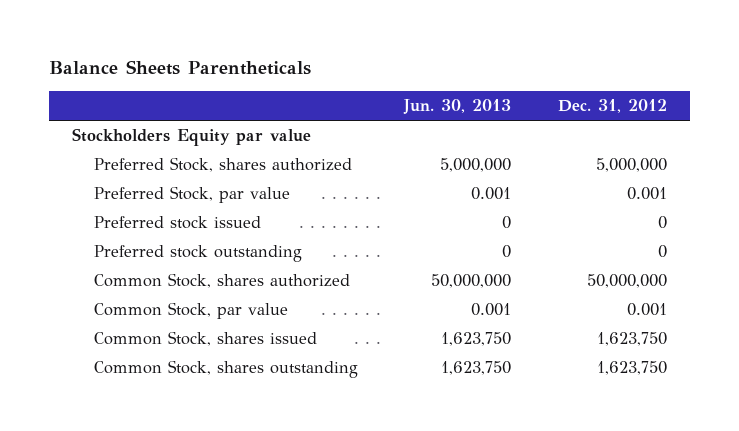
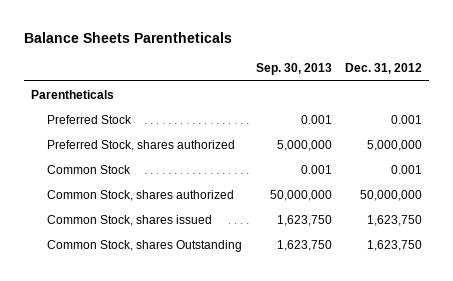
- | Jun. 30, 2013 | Dec. 31, 2012
+ | Sep. 30, 2013 | Dec. 31, 2012
- Stockholders Equity par value
+ Parentheticals
+ Preferred Stock | 0.001 | 0.001
- Preferred Stock, par value | 0.001 | 0.001
- Preferred stock issued | 0 | 0
- Preferred stock outstanding | 0 | 0
+ Common Stock | 0.001 | 0.001
- Common Stock, par value | 0.001 | 0.001
- Common Stock, shares outstanding | 1,623,750 | 1,623,750
+ Common Stock, shares Outstanding | 1,623,750 | 1,623,750

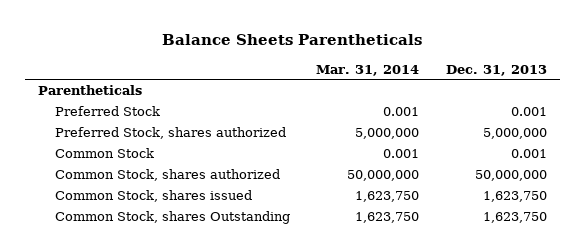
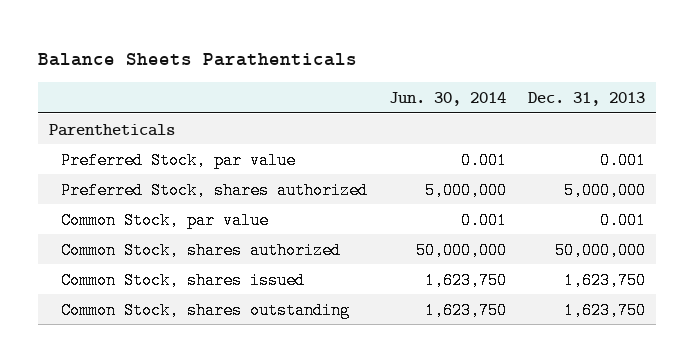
- Balance Sheets Parentheticals
+ Balance Sheets Parathenticals
- | Mar. 31, 2014 | Dec. 31, 2013
+ | Jun. 30, 2014 | Dec. 31, 2013
- Preferred Stock | 0.001 | 0.001
+ Preferred Stock, par value | 0.001 | 0.001
- Common Stock | 0.001 | 0.001
+ Common Stock, par value | 0.001 | 0.001
- Common Stock, shares Outstanding | 1,623,750 | 1,623,750
+ Common Stock, shares outstanding | 1,623,750 | 1,623,750

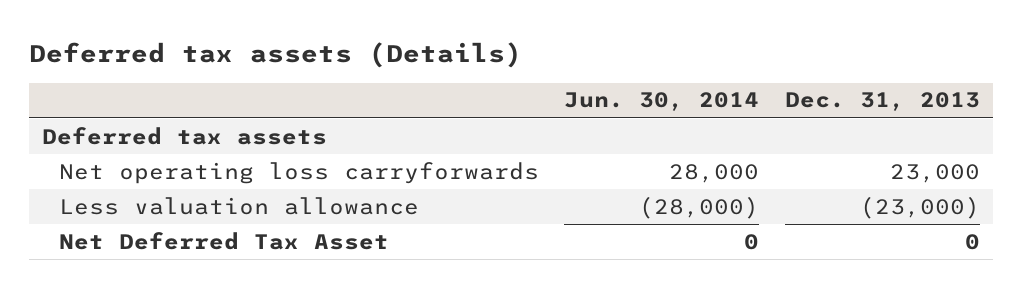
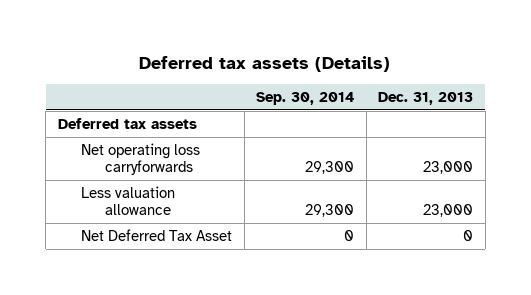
- | Jun. 30, 2014 | Dec. 31, 2013
+ | Sep. 30, 2014 | Dec. 31, 2013
- Less valuation allowance | (28,000) | (23,000)
+ Less valuation allowance | 29,300 | 23,000

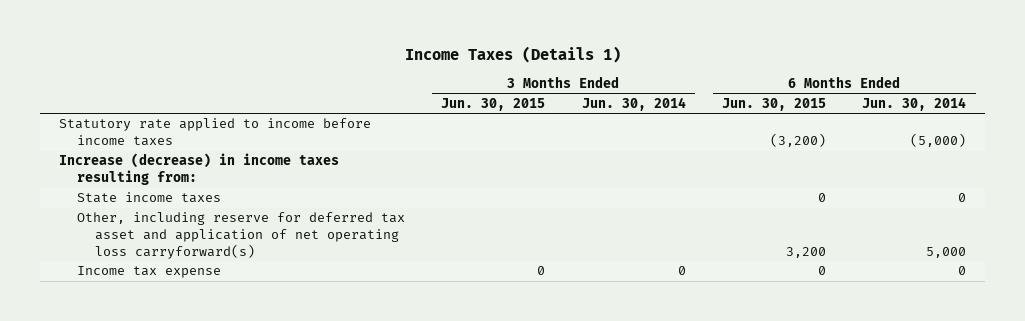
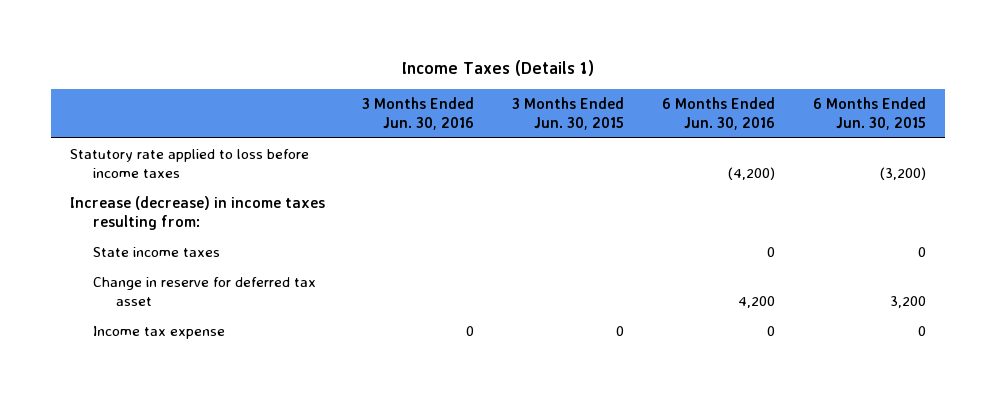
- | 3 Months Ended Jun. 30, 2015 | 3 Months Ended Jun. 30, 2014 | 6 Months Ended Jun. 30, 2015 | 6 Months Ended Jun. 30, 2014
+ | 3 Months Ended Jun. 30, 2016 | 3 Months Ended Jun. 30, 2015 | 6 Months Ended Jun. 30, 2016 | 6 Months Ended Jun. 30, 2015
- Statutory rate applied to income before income taxes | | | (3,200) | (5,000)
+ Statutory rate applied to loss before income taxes | | | (4,200) | (3,200)
- Other, including reserve for deferred tax asset and application of net operating loss carryforward(s) | | | 3,200 | 5,000
+ Change in reserve for deferred tax asset | | | 4,200 | 3,200

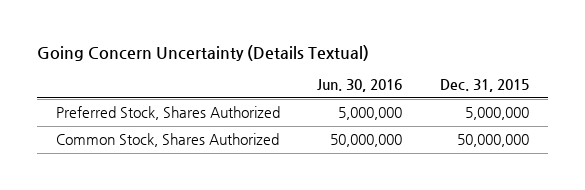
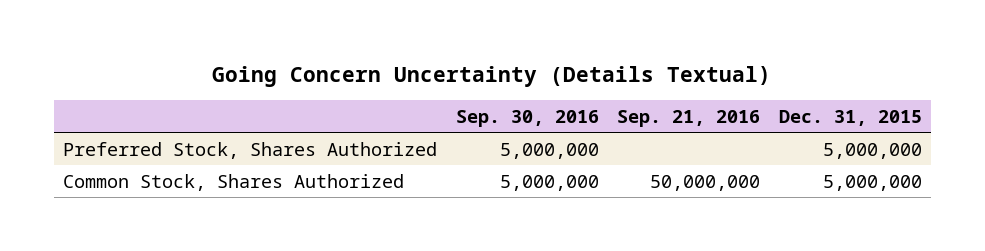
- | Jun. 30, 2016 | Dec. 31, 2015
+ | Sep. 30, 2016 | Sep. 21, 2016 | Dec. 31, 2015
- Common Stock, Shares Authorized | 50,000,000 | 50,000,000
+ Common Stock, Shares Authorized | 5,000,000 | 50,000,000 | 5,000,000

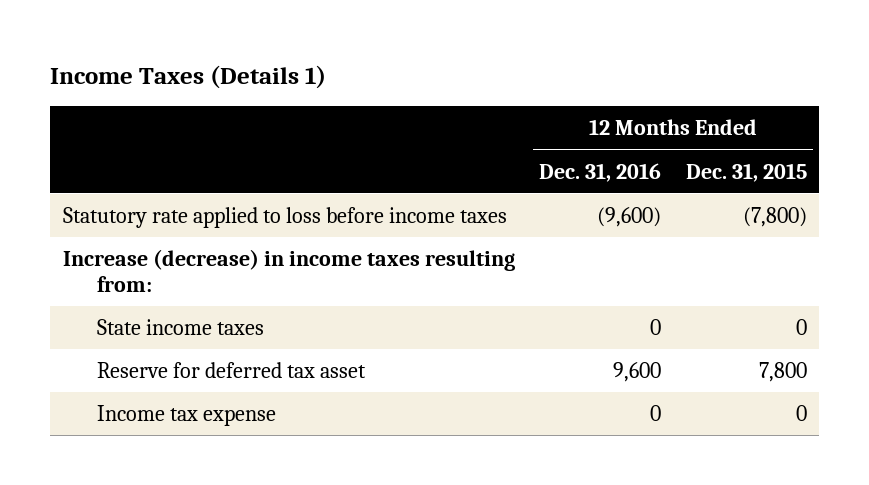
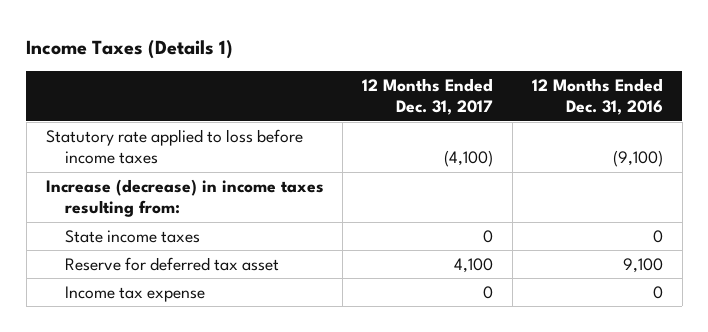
- | 12 Months Ended Dec. 31, 2016 | 12 Months Ended Dec. 31, 2015
+ | 12 Months Ended Dec. 31, 2017 | 12 Months Ended Dec. 31, 2016
- Statutory rate applied to loss before income taxes | (9,600) | (7,800)
+ Statutory rate applied to loss before income taxes | (4,100) | (9,100)
- Reserve for deferred tax asset | 9,600 | 7,800
+ Reserve for deferred tax asset | 4,100 | 9,100

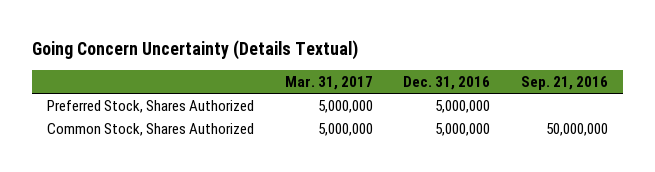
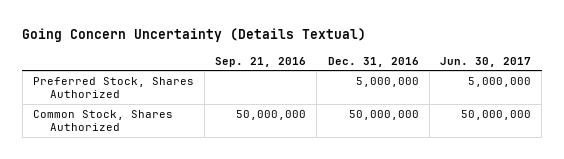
- | Mar. 31, 2017 | Dec. 31, 2016 | Sep. 21, 2016
+ | Sep. 21, 2016 | Dec. 31, 2016 | Jun. 30, 2017
- Common Stock, Shares Authorized | 5,000,000 | 5,000,000 | 50,000,000
+ Common Stock, Shares Authorized | 50,000,000 | 50,000,000 | 50,000,000

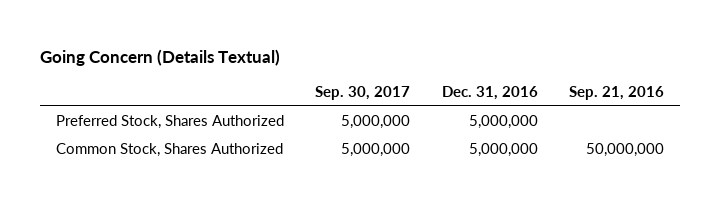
- Going Concern Uncertainty (Details Textual)
+ Going Concern (Details Textual)
- | Sep. 21, 2016 | Dec. 31, 2016 | Jun. 30, 2017
+ | Sep. 30, 2017 | Dec. 31, 2016 | Sep. 21, 2016
- Common Stock, Shares Authorized | 50,000,000 | 50,000,000 | 50,000,000
+ Common Stock, Shares Authorized | 5,000,000 | 5,000,000 | 50,000,000

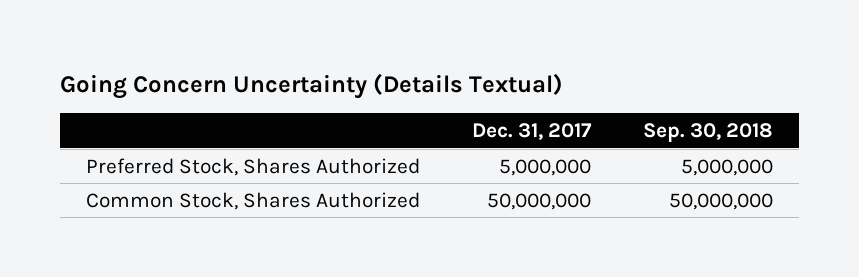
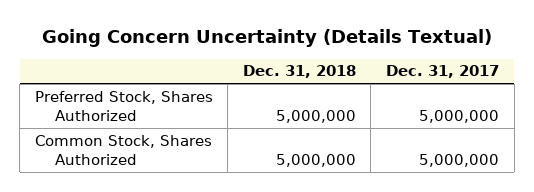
- | Dec. 31, 2017 | Sep. 30, 2018
+ | Dec. 31, 2018 | Dec. 31, 2017
- Common Stock, Shares Authorized | 50,000,000 | 50,000,000
+ Common Stock, Shares Authorized | 5,000,000 | 5,000,000

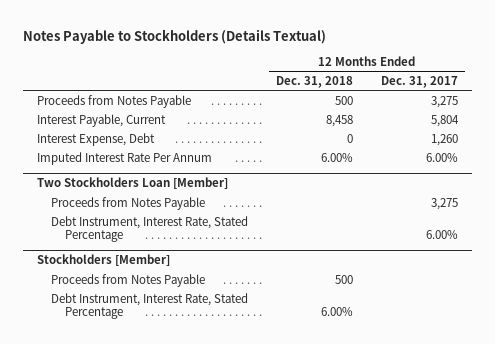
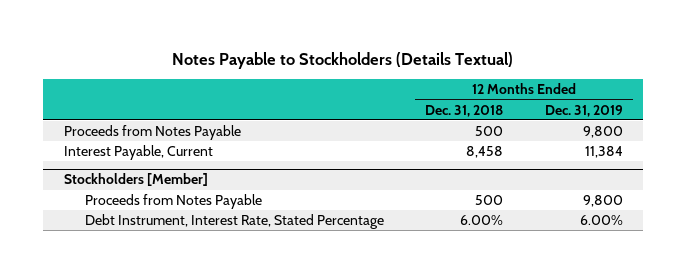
- | 12 Months Ended Dec. 31, 2018 | 12 Months Ended Dec. 31, 2017
+ | 12 Months Ended Dec. 31, 2018 | 12 Months Ended Dec. 31, 2019
- Interest Expense, Debt | 0 | 1,260
- Imputed Interest Rate Per Annum | 6.00% | 6.00%
- Two Stockholders Loan [Member]
- Proceeds from Notes Payable | | 3,275
- Debt Instrument, Interest Rate, Stated Percentage | | 6.00%

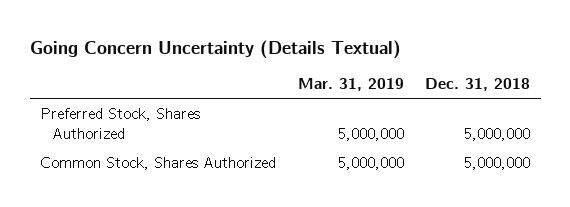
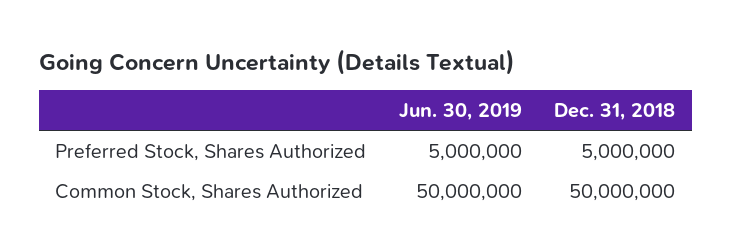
- | Mar. 31, 2019 | Dec. 31, 2018
+ | Jun. 30, 2019 | Dec. 31, 2018
- Common Stock, Shares Authorized | 5,000,000 | 5,000,000
+ Common Stock, Shares Authorized | 50,000,000 | 50,000,000

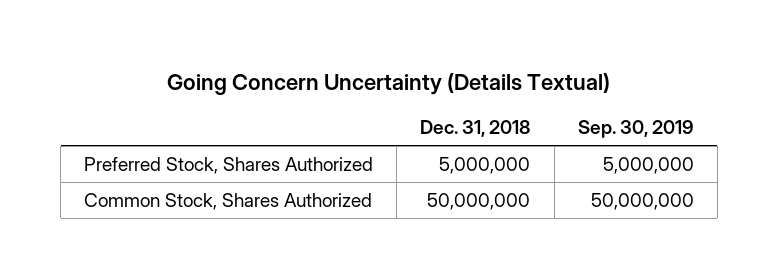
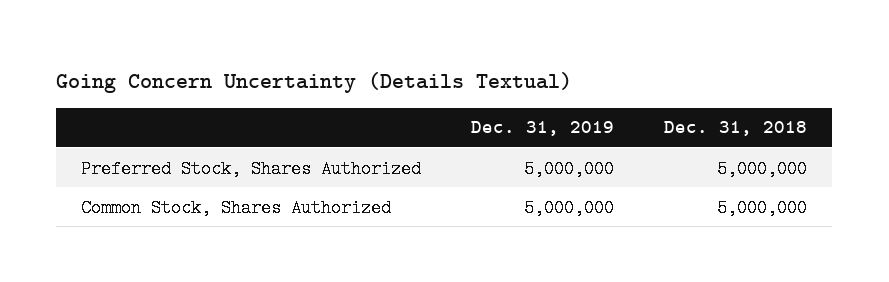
- | Dec. 31, 2018 | Sep. 30, 2019
+ | Dec. 31, 2019 | Dec. 31, 2018
- Common Stock, Shares Authorized | 50,000,000 | 50,000,000
+ Common Stock, Shares Authorized | 5,000,000 | 5,000,000

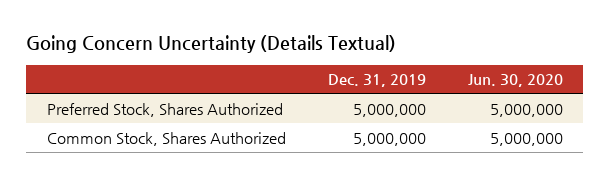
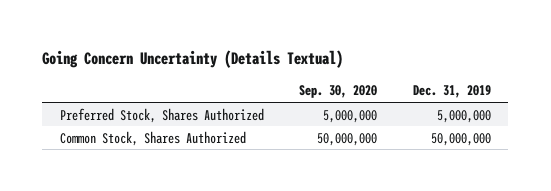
- | Dec. 31, 2019 | Jun. 30, 2020
+ | Sep. 30, 2020 | Dec. 31, 2019
- Common Stock, Shares Authorized | 5,000,000 | 5,000,000
+ Common Stock, Shares Authorized | 50,000,000 | 50,000,000

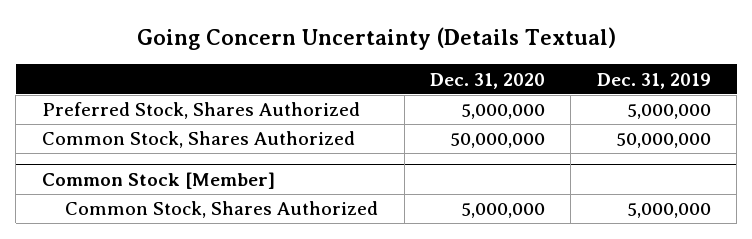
- | Sep. 30, 2020 | Dec. 31, 2019
+ | Dec. 31, 2020 | Dec. 31, 2019
+ Common Stock [Member]
+ Common Stock, Shares Authorized | 5,000,000 | 5,000,000

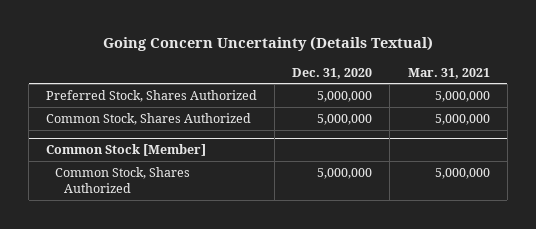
- | Dec. 31, 2020 | Dec. 31, 2019
+ | Dec. 31, 2020 | Mar. 31, 2021
- Common Stock, Shares Authorized | 50,000,000 | 50,000,000
+ Common Stock, Shares Authorized | 5,000,000 | 5,000,000

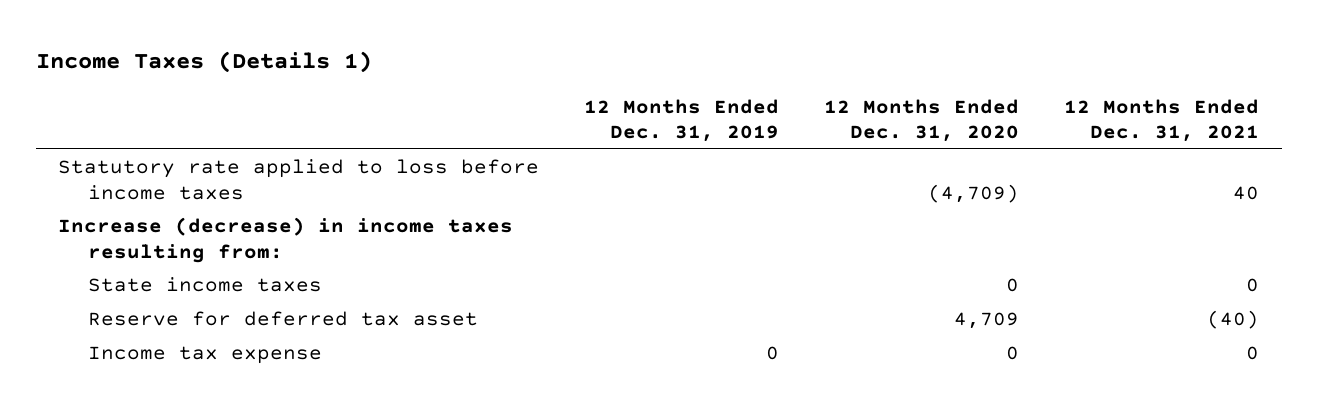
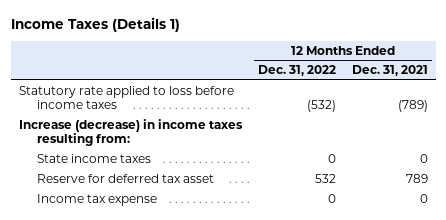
- | 12 Months Ended Dec. 31, 2019 | 12 Months Ended Dec. 31, 2020 | 12 Months Ended Dec. 31, 2021
+ | 12 Months Ended Dec. 31, 2022 | 12 Months Ended Dec. 31, 2021
- Statutory rate applied to loss before income taxes | | (4,709) | 40
+ Statutory rate applied to loss before income taxes | (532) | (789)
- Reserve for deferred tax asset | | 4,709 | (40)
+ Reserve for deferred tax asset | 532 | 789

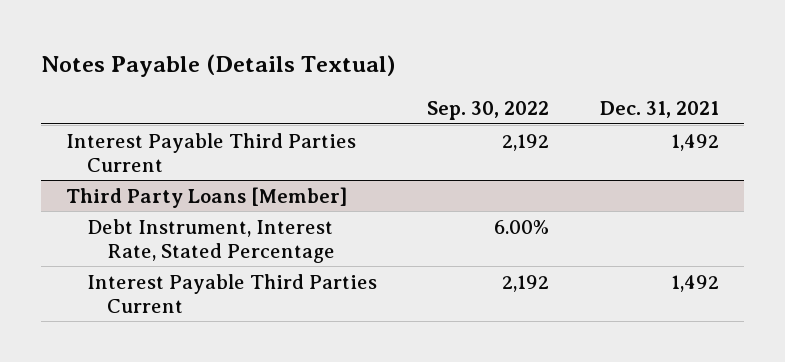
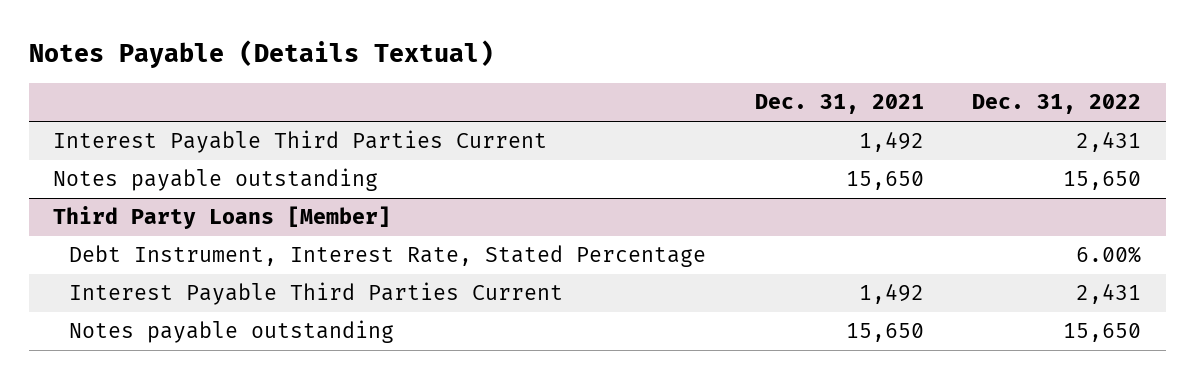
- | Sep. 30, 2022 | Dec. 31, 2021
+ | Dec. 31, 2021 | Dec. 31, 2022
+ Notes payable outstanding | 15,650 | 15,650
@ Third Party Loans [Member]
+ Notes payable outstanding | 15,650 | 15,650

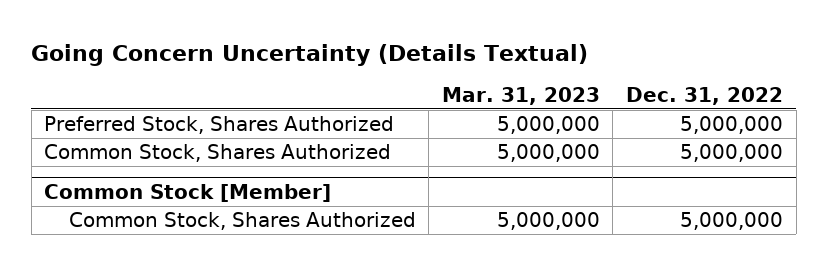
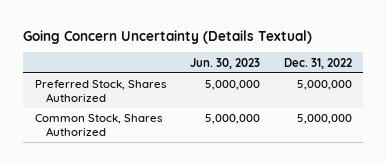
- | Mar. 31, 2023 | Dec. 31, 2022
+ | Jun. 30, 2023 | Dec. 31, 2022
- Common Stock [Member]
- Common Stock, Shares Authorized | 5,000,000 | 5,000,000

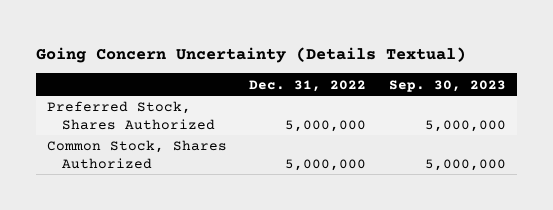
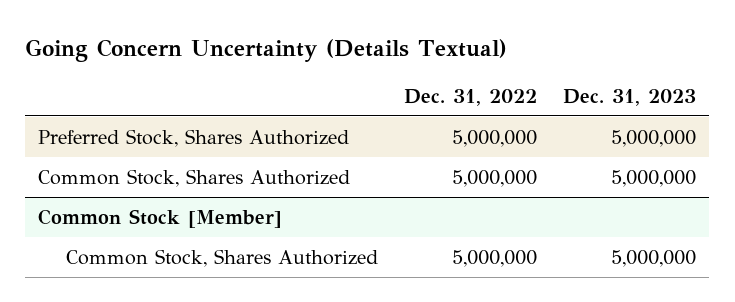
- | Dec. 31, 2022 | Sep. 30, 2023
+ | Dec. 31, 2022 | Dec. 31, 2023
+ Common Stock [Member]
+ Common Stock, Shares Authorized | 5,000,000 | 5,000,000

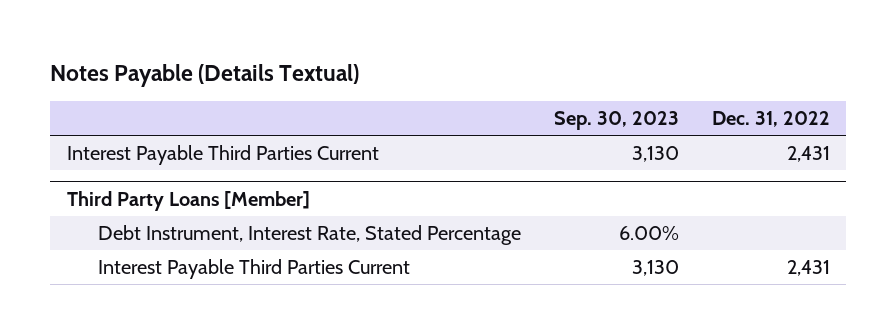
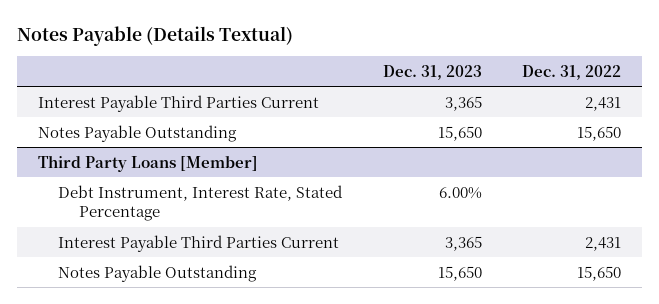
- | Sep. 30, 2023 | Dec. 31, 2022
+ | Dec. 31, 2023 | Dec. 31, 2022
+ Notes Payable Outstanding | 15,650 | 15,650
@ Third Party Loans [Member]
+ Notes Payable Outstanding | 15,650 | 15,650

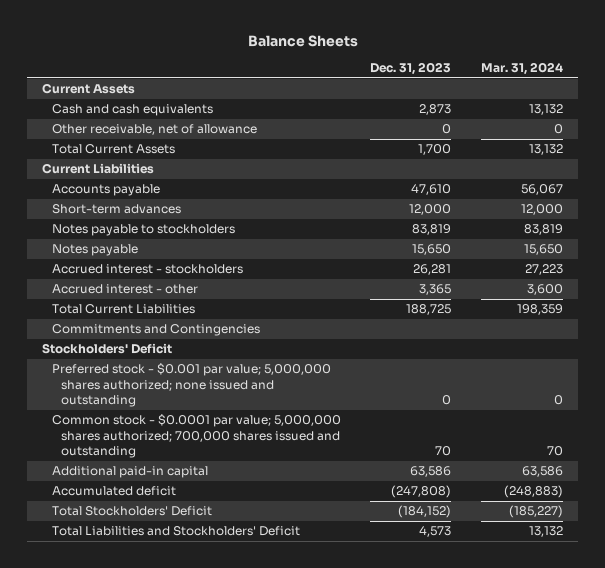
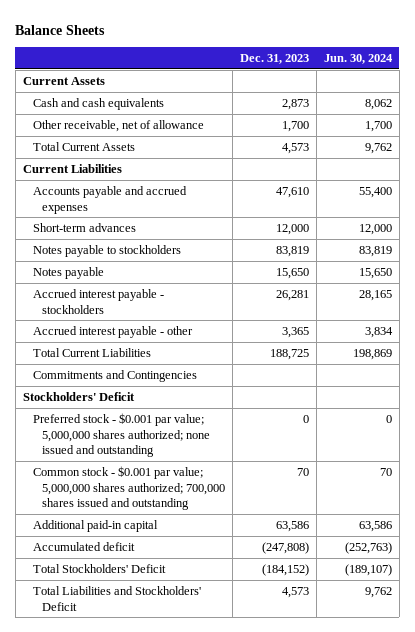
- | Dec. 31, 2023 | Mar. 31, 2024
+ | Dec. 31, 2023 | Jun. 30, 2024
- Other receivable, net of allowance | 0 | 0
- Total Current Assets | 1,700 | 13,132
+ Other receivable, net of allowance | 1,700 | 1,700
+ Total Current Assets | 4,573 | 9,762
- Accounts payable | 47,610 | 56,067
+ Accounts payable and accrued expenses | 47,610 | 55,400
- Accrued interest - stockholders | 26,281 | 27,223
- Accrued interest - other | 3,365 | 3,600
+ Accrued interest payable - stockholders | 26,281 | 28,165
+ Accrued interest payable - other | 3,365 | 3,834
- Common stock - $0.0001 par value; 5,000,000 shares authorized; 700,000 shares issued and outstanding | 70 | 70
+ Common stock - $0.001 par value; 5,000,000 shares authorized; 700,000 shares issued and outstanding | 70 | 70

